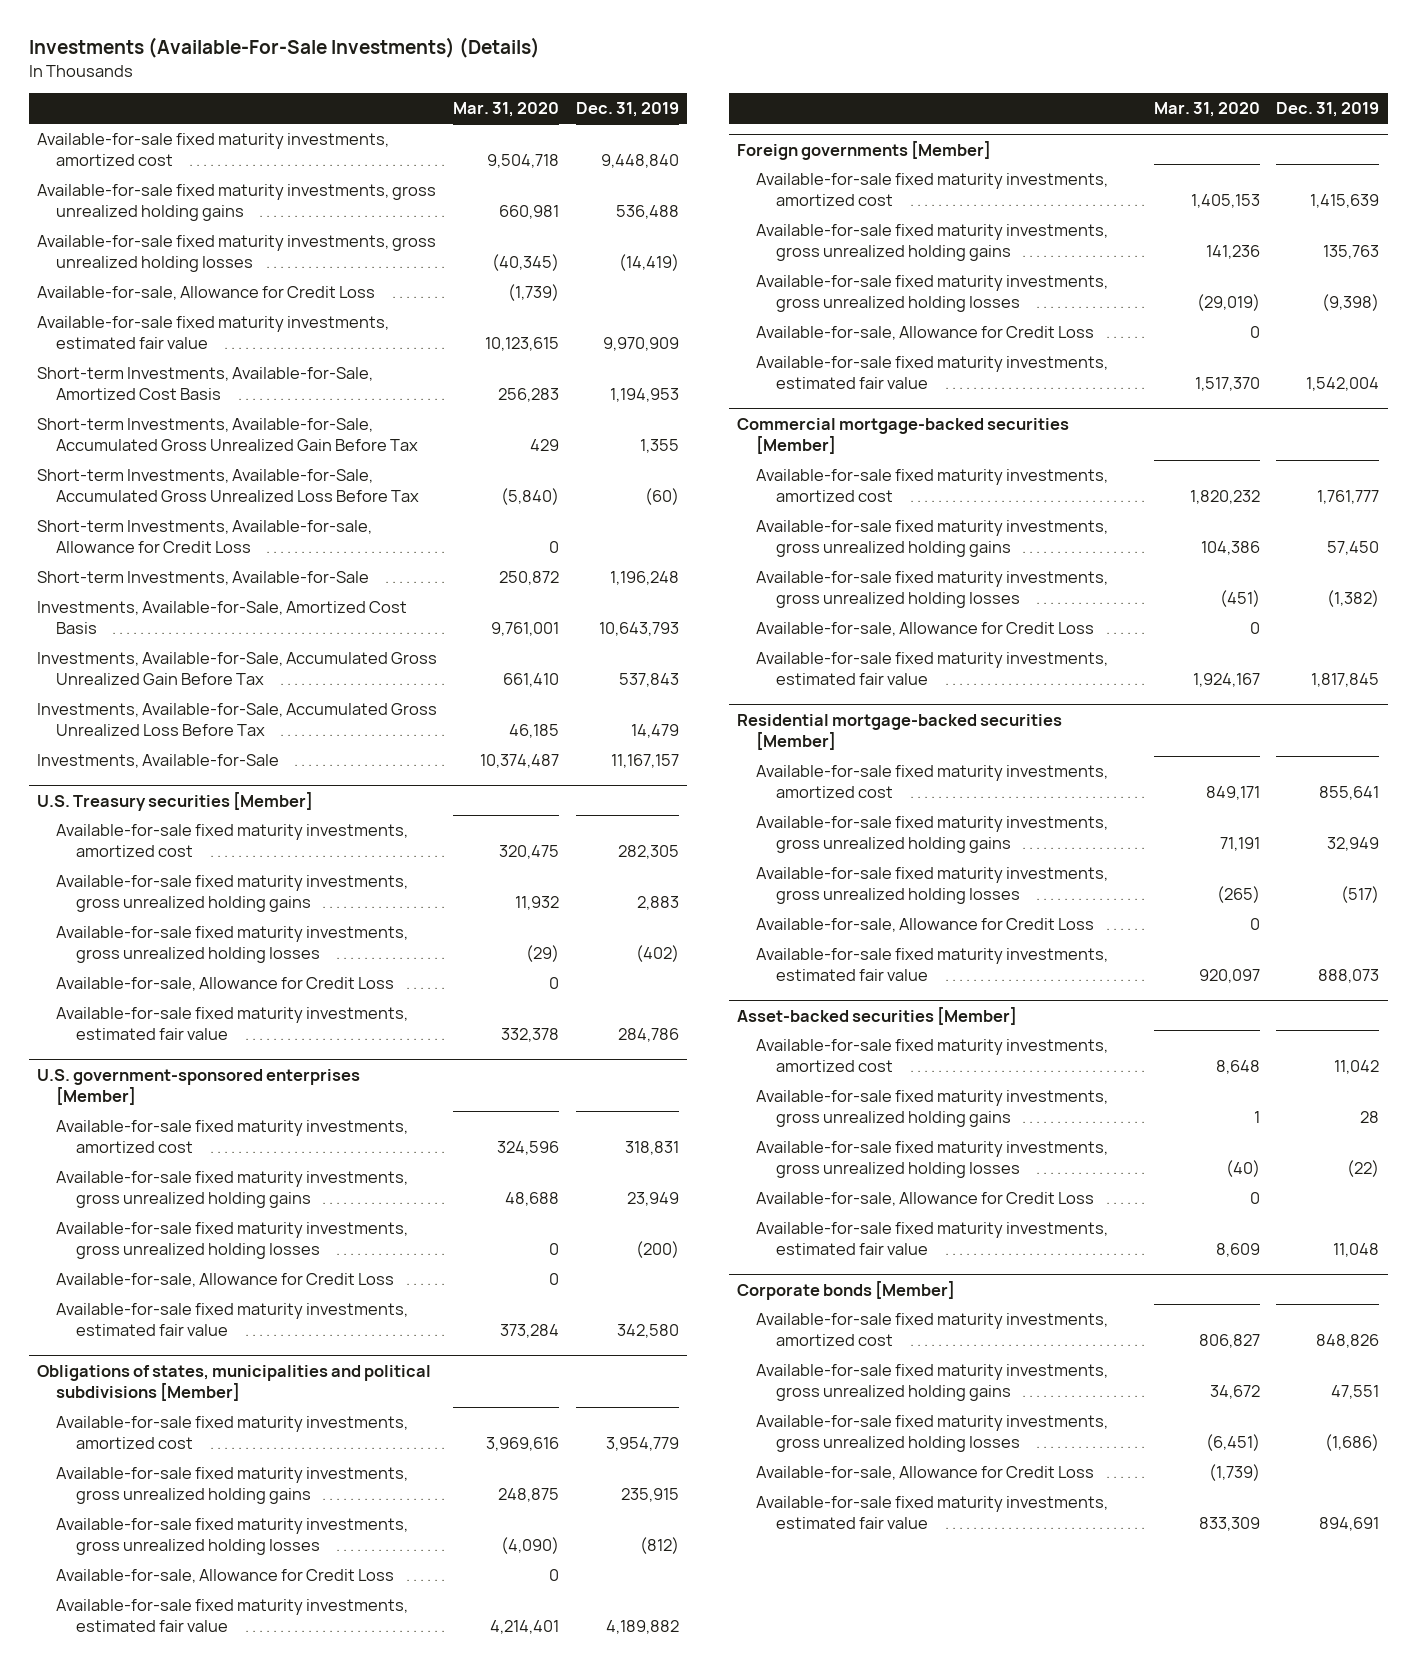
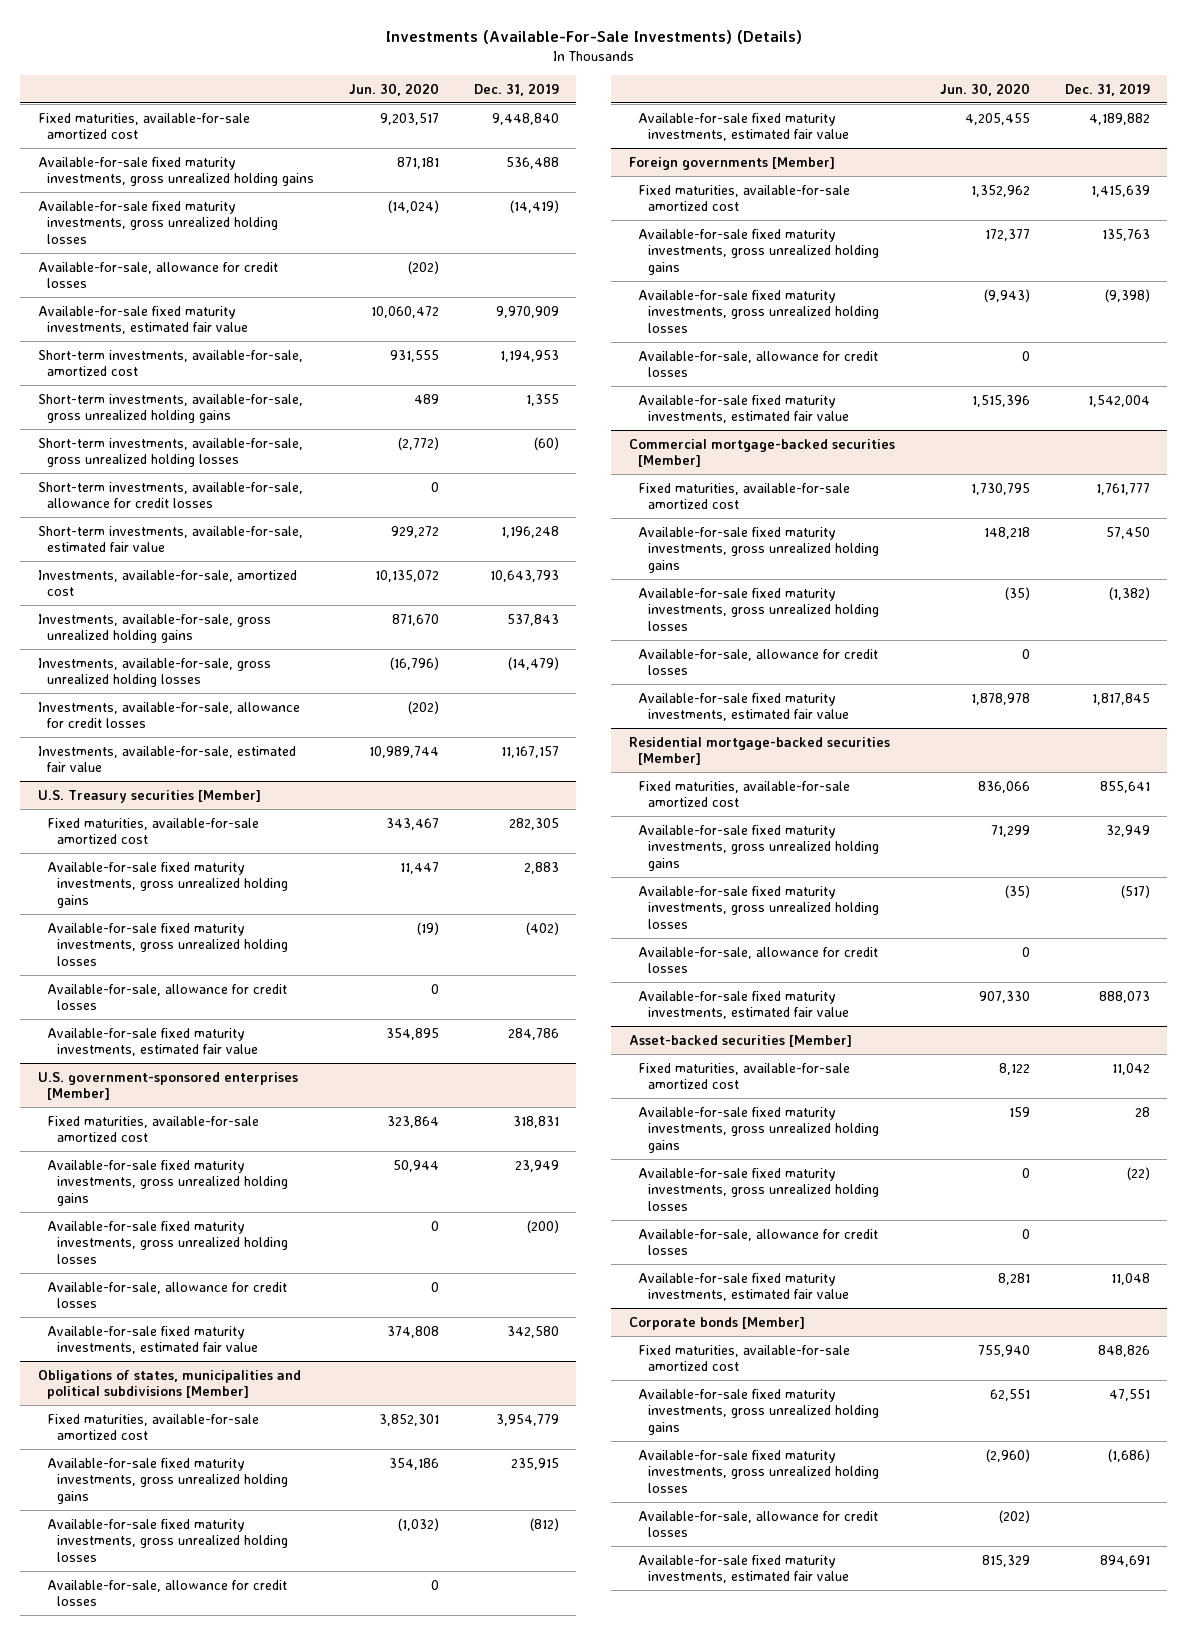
- | Mar. 31, 2020 | Dec. 31, 2019
+ | Jun. 30, 2020 | Dec. 31, 2019
- Available-for-sale fixed maturity investments, amortized cost | 9,504,718 | 9,448,840
+ Fixed maturities, available-for-sale amortized cost | 9,203,517 | 9,448,840
- Available-for-sale, Allowance for Credit Loss | (1,739) |
+ Available-for-sale, allowance for credit losses | (202) |
- Short-term Investments, Available-for-Sale, Amortized Cost Basis | 256,283 | 1,194,953
- Short-term Investments, Available-for-Sale, Accumulated Gross Unrealized Gain Before Tax | 429 | 1,355
- Short-term Investments, Available-for-Sale, Accumulated Gross Unrealized Loss Before Tax | (5,840) | (60)
- Short-term Investments, Available-for-sale, Allowance for Credit Loss | 0 |
- Short-term Investments, Available-for-Sale | 250,872 | 1,196,248
- Investments, Available-for-Sale, Amortized Cost Basis | 9,761,001 | 10,643,793
- Investments, Available-for-Sale, Accumulated Gross Unrealized Gain Before Tax | 661,410 | 537,843
- Investments, Available-for-Sale, Accumulated Gross Unrealized Loss Before Tax | 46,185 | 14,479
- Investments, Available-for-Sale | 10,374,487 | 11,167,157
+ Short-term investments, available-for-sale, amortized cost | 931,555 | 1,194,953
+ Short-term investments, available-for-sale, gross unrealized holding gains | 489 | 1,355
+ Short-term investments, available-for-sale, gross unrealized holding losses | (2,772) | (60)
+ Short-term investments, available-for-sale, allowance for credit losses | 0 |
+ Short-term investments, available-for-sale, estimated fair value | 929,272 | 1,196,248
+ Investments, available-for-sale, amortized cost | 10,135,072 | 10,643,793
+ Investments, available-for-sale, gross unrealized holding gains | 871,670 | 537,843
+ Investments, available-for-sale, gross unrealized holding losses | (16,796) | (14,479)
+ Investments, available-for-sale, allowance for credit losses | (202) |
+ Investments, available-for-sale, estimated fair value | 10,989,744 | 11,167,157
@ U.S. Treasury securities [Member]
- Available-for-sale fixed maturity investments, amortized cost | 320,475 | 282,305
+ Fixed maturities, available-for-sale amortized cost | 343,467 | 282,305
- Available-for-sale, Allowance for Credit Loss | 0 |
+ Available-for-sale, allowance for credit losses | 0 |
@ U.S. government-sponsored enterprises [Member]
- Available-for-sale fixed maturity investments, amortized cost | 324,596 | 318,831
+ Fixed maturities, available-for-sale amortized cost | 323,864 | 318,831
- Available-for-sale, Allowance for Credit Loss | 0 |
+ Available-for-sale, allowance for credit losses | 0 |
@ Obligations of states, municipalities and political subdivisions [Member]
- Available-for-sale fixed maturity investments, amortized cost | 3,969,616 | 3,954,779
+ Fixed maturities, available-for-sale amortized cost | 3,852,301 | 3,954,779
- Available-for-sale, Allowance for Credit Loss | 0 |
+ Available-for-sale, allowance for credit losses | 0 |
@ Foreign governments [Member]
- Available-for-sale fixed maturity investments, amortized cost | 1,405,153 | 1,415,639
+ Fixed maturities, available-for-sale amortized cost | 1,352,962 | 1,415,639
- Available-for-sale, Allowance for Credit Loss | 0 |
+ Available-for-sale, allowance for credit losses | 0 |
@ Commercial mortgage-backed securities [Member]
- Available-for-sale fixed maturity investments, amortized cost | 1,820,232 | 1,761,777
+ Fixed maturities, available-for-sale amortized cost | 1,730,795 | 1,761,777
- Available-for-sale, Allowance for Credit Loss | 0 |
+ Available-for-sale, allowance for credit losses | 0 |
@ Residential mortgage-backed securities [Member]
- Available-for-sale fixed maturity investments, amortized cost | 849,171 | 855,641
+ Fixed maturities, available-for-sale amortized cost | 836,066 | 855,641
- Available-for-sale, Allowance for Credit Loss | 0 |
+ Available-for-sale, allowance for credit losses | 0 |
@ Asset-backed securities [Member]
- Available-for-sale fixed maturity investments, amortized cost | 8,648 | 11,042
+ Fixed maturities, available-for-sale amortized cost | 8,122 | 11,042
- Available-for-sale, Allowance for Credit Loss | 0 |
+ Available-for-sale, allowance for credit losses | 0 |
@ Corporate bonds [Member]
- Available-for-sale fixed maturity investments, amortized cost | 806,827 | 848,826
+ Fixed maturities, available-for-sale amortized cost | 755,940 | 848,826
- Available-for-sale, Allowance for Credit Loss | (1,739) |
+ Available-for-sale, allowance for credit losses | (202) |

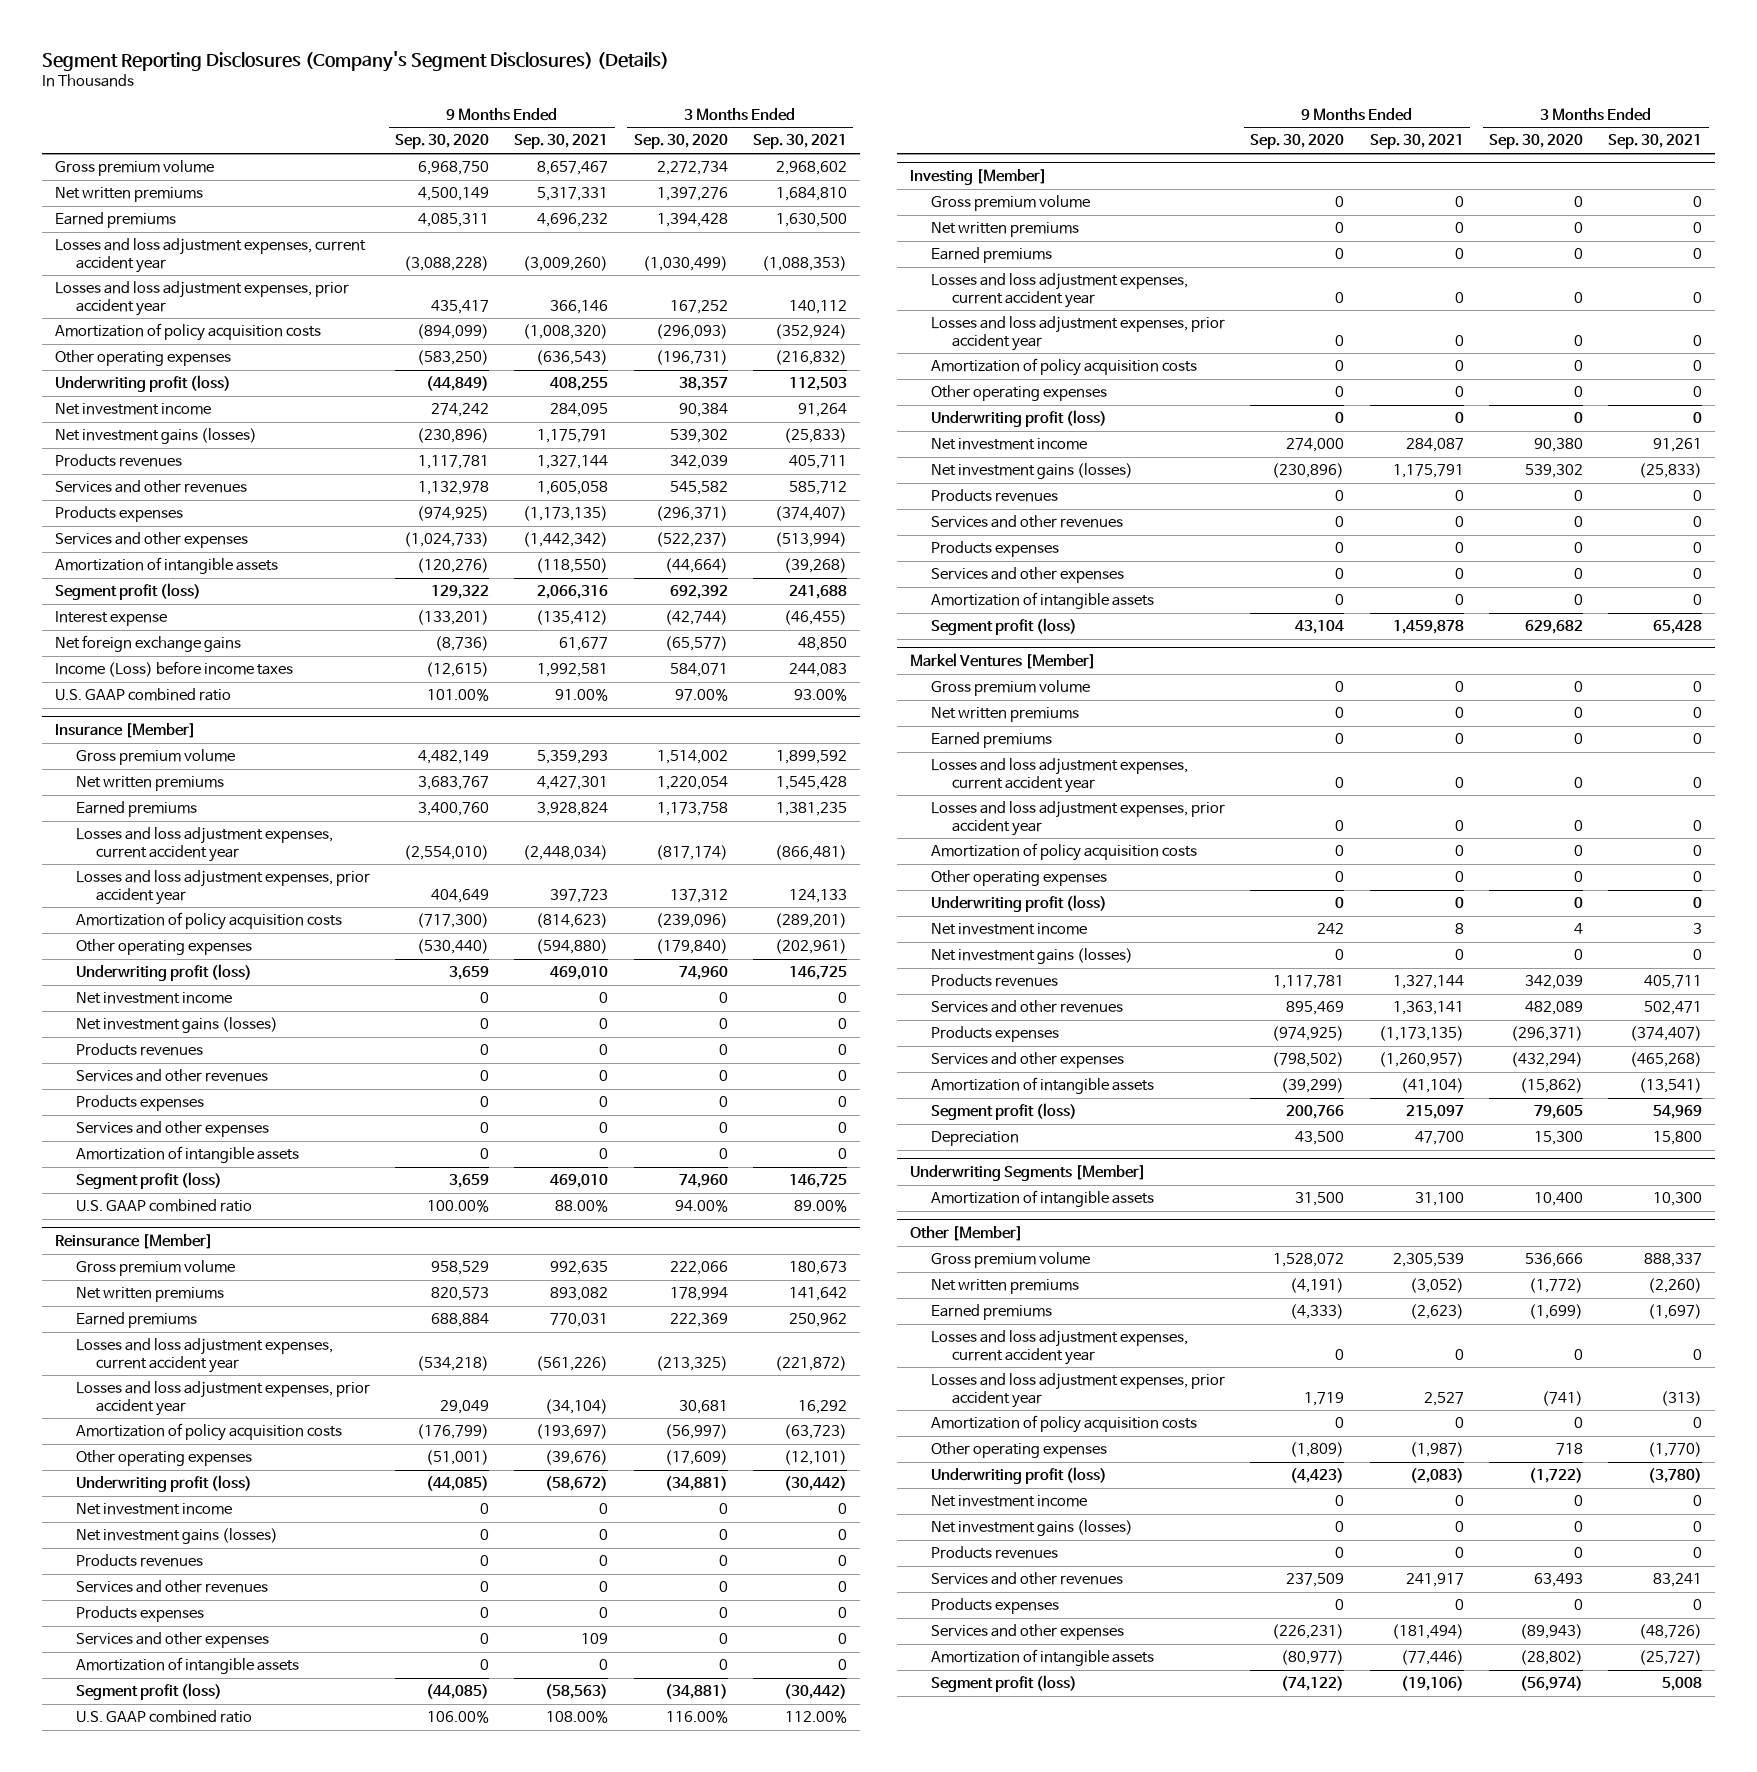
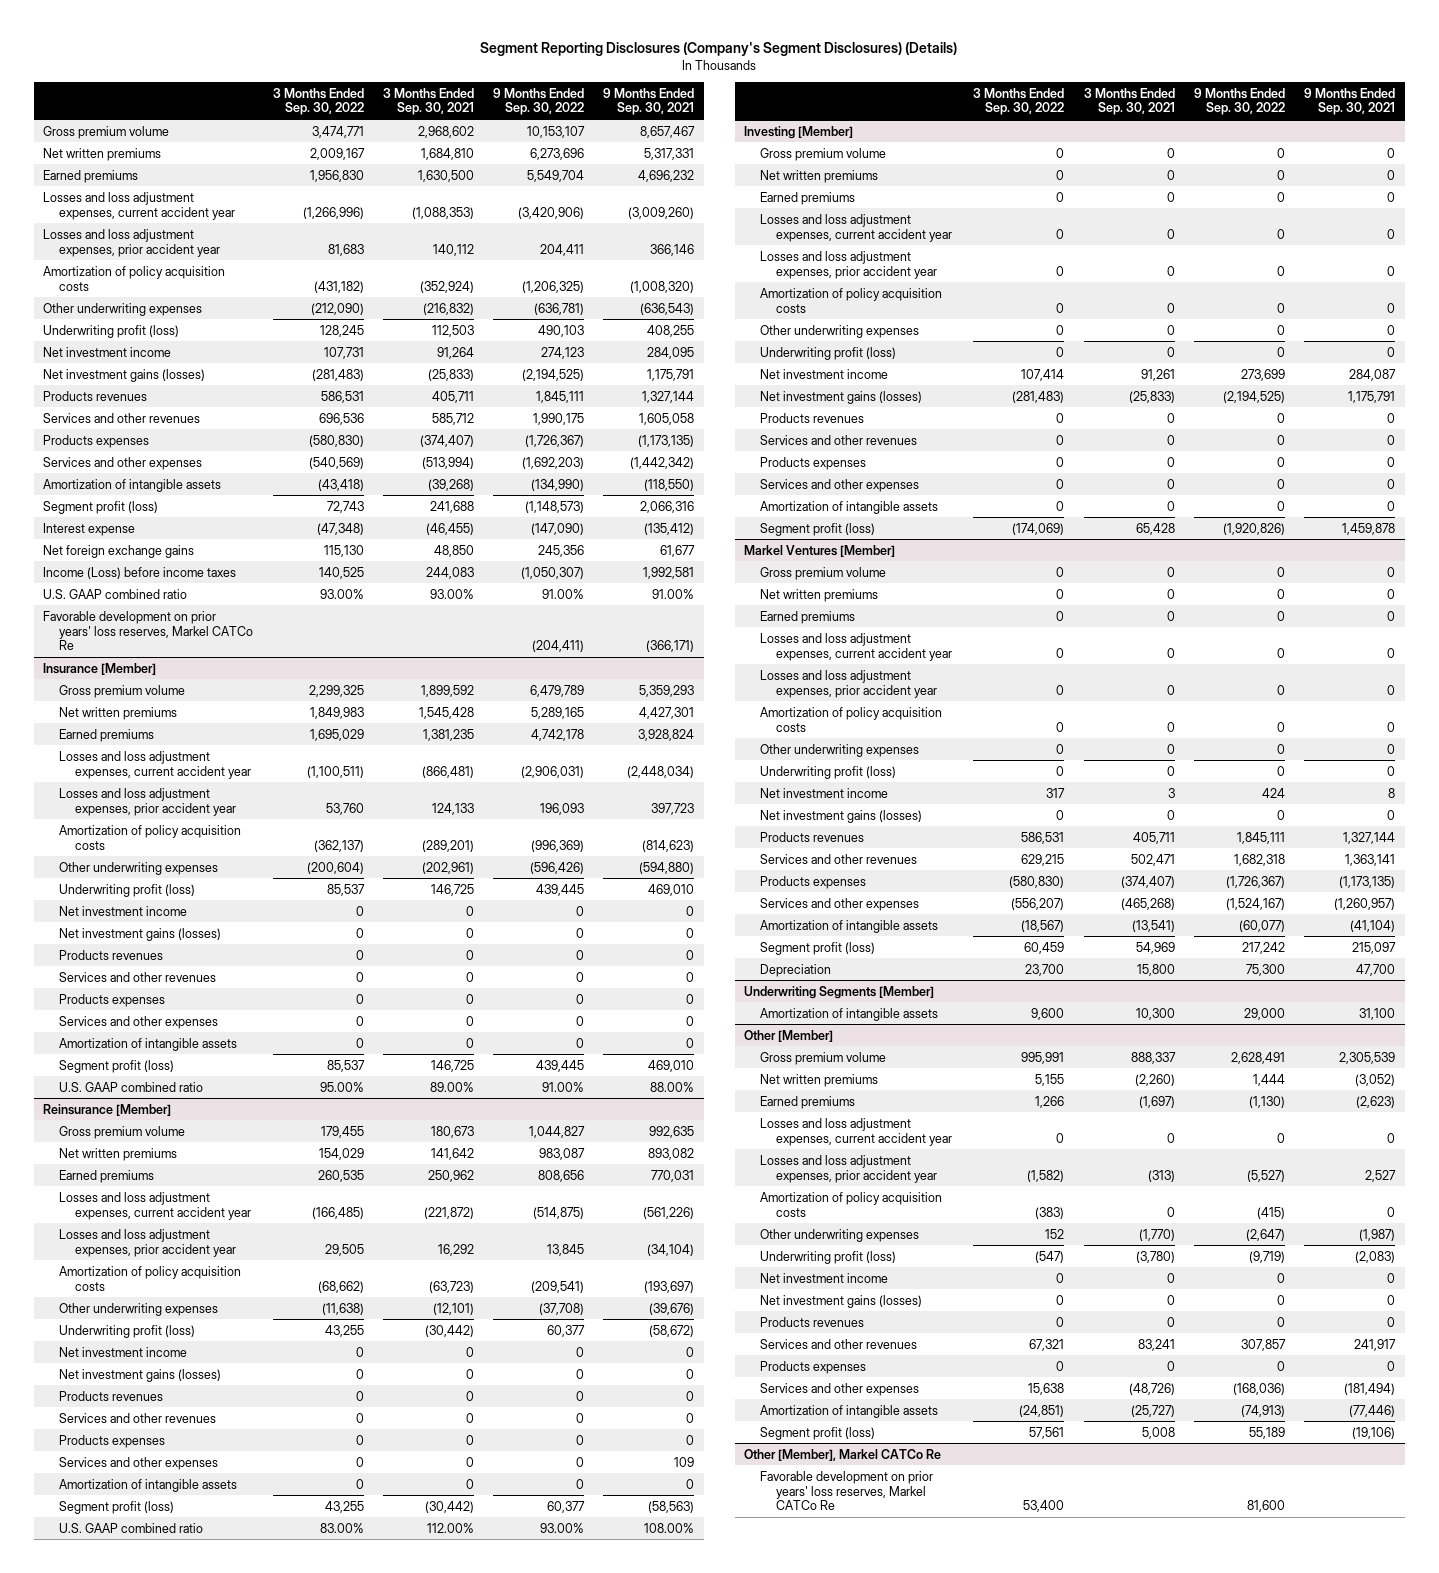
- | 9 Months Ended Sep. 30, 2020 | 9 Months Ended Sep. 30, 2021 | 3 Months Ended Sep. 30, 2020 | 3 Months Ended Sep. 30, 2021
+ | 3 Months Ended Sep. 30, 2022 | 3 Months Ended Sep. 30, 2021 | 9 Months Ended Sep. 30, 2022 | 9 Months Ended Sep. 30, 2021
- Other operating expenses | (583,250) | (636,543) | (196,731) | (216,832)
+ Other underwriting expenses | (212,090) | (216,832) | (636,781) | (636,543)
+ Favorable development on prior years' loss reserves, Markel CATCo Re | | | (204,411) | (366,171)
@ Insurance [Member]
- Other operating expenses | (530,440) | (594,880) | (179,840) | (202,961)
+ Other underwriting expenses | (200,604) | (202,961) | (596,426) | (594,880)
@ Reinsurance [Member]
- Other operating expenses | (51,001) | (39,676) | (17,609) | (12,101)
+ Other underwriting expenses | (11,638) | (12,101) | (37,708) | (39,676)
@ Investing [Member]
- Other operating expenses | 0 | 0 | 0 | 0
+ Other underwriting expenses | 0 | 0 | 0 | 0
@ Markel Ventures [Member]
- Other operating expenses | 0 | 0 | 0 | 0
+ Other underwriting expenses | 0 | 0 | 0 | 0
@ Other [Member]
- Other operating expenses | (1,809) | (1,987) | 718 | (1,770)
+ Other underwriting expenses | 152 | (1,770) | (2,647) | (1,987)
+ Other [Member], Markel CATCo Re
+ Favorable development on prior years' loss reserves, Markel CATCo Re | 53,400 | | 81,600 |

